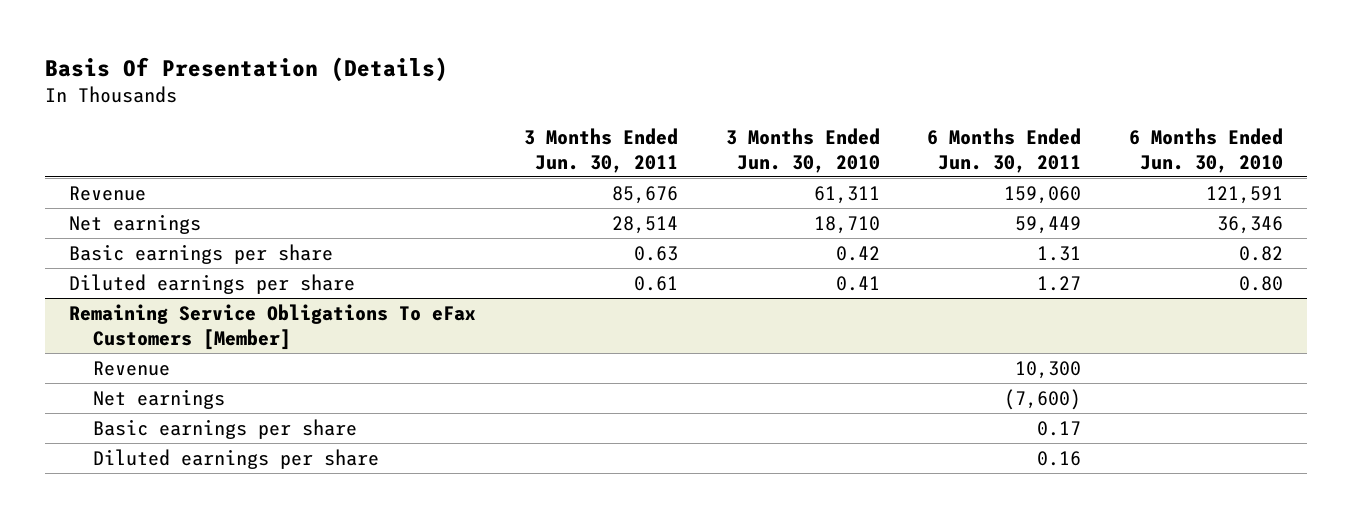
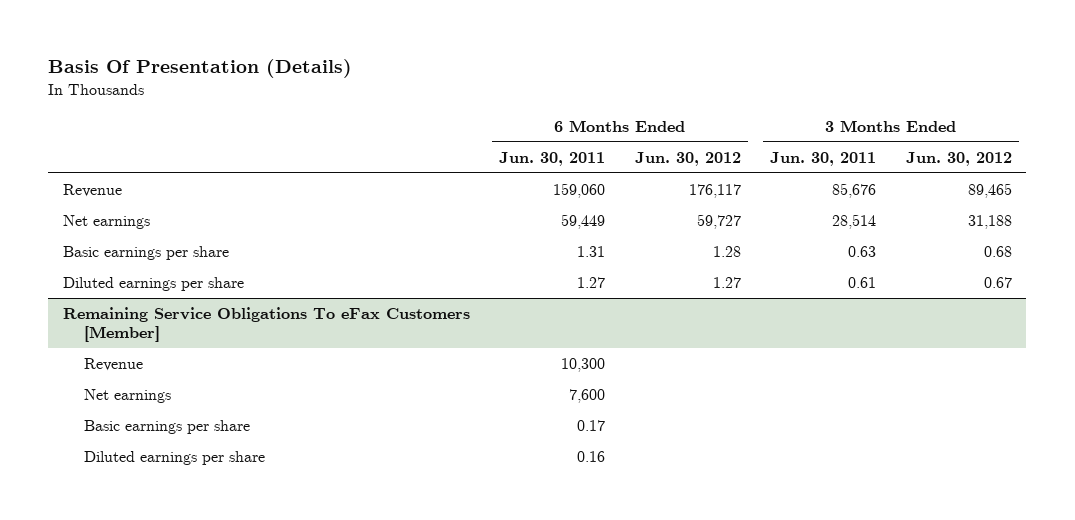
- | 3 Months Ended Jun. 30, 2011 | 3 Months Ended Jun. 30, 2010 | 6 Months Ended Jun. 30, 2011 | 6 Months Ended Jun. 30, 2010
+ | 6 Months Ended Jun. 30, 2011 | 6 Months Ended Jun. 30, 2012 | 3 Months Ended Jun. 30, 2011 | 3 Months Ended Jun. 30, 2012
@ Remaining Service Obligations To eFax Customers [Member]
- Net earnings | | | (7,600) |
+ Net earnings | 7,600 | | |

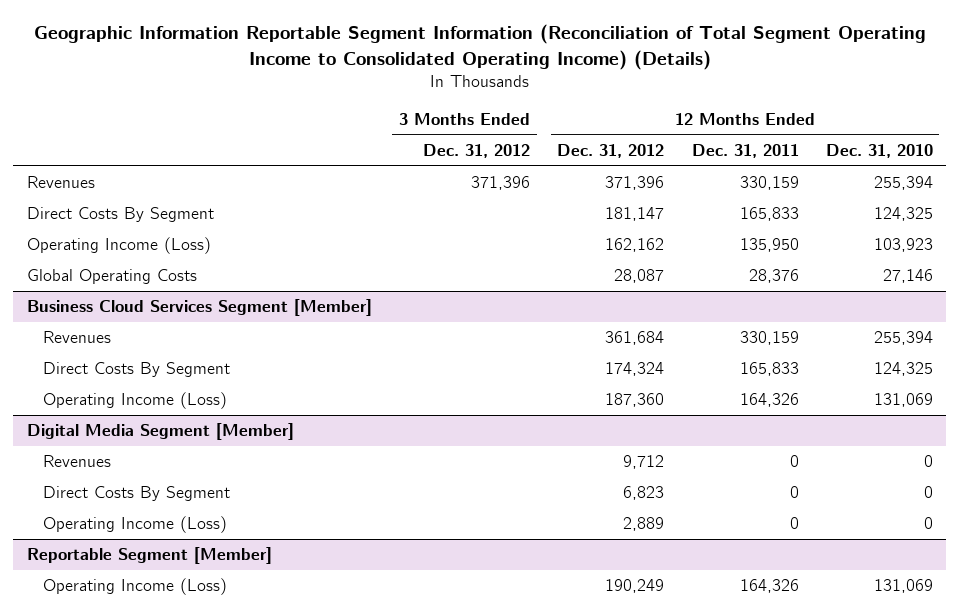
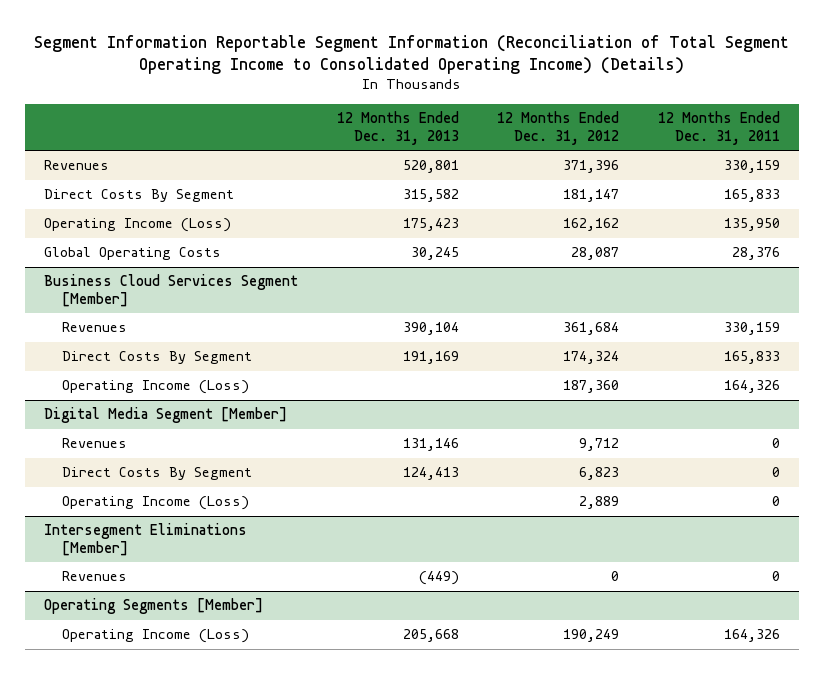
- Geographic Information Reportable Segment Information (Reconciliation of Total Segment Operating Income to Consolidated Operating Income) (Details)
+ Segment Information Reportable Segment Information (Reconciliation of Total Segment Operating Income to Consolidated Operating Income) (Details)
- | 3 Months Ended Dec. 31, 2012 | 12 Months Ended Dec. 31, 2012 | 12 Months Ended Dec. 31, 2011 | 12 Months Ended Dec. 31, 2010
+ | 12 Months Ended Dec. 31, 2013 | 12 Months Ended Dec. 31, 2012 | 12 Months Ended Dec. 31, 2011
- Reportable Segment [Member]
+ Intersegment Eliminations [Member]
+ Revenues | (449) | 0 | 0
+ Operating Segments [Member]

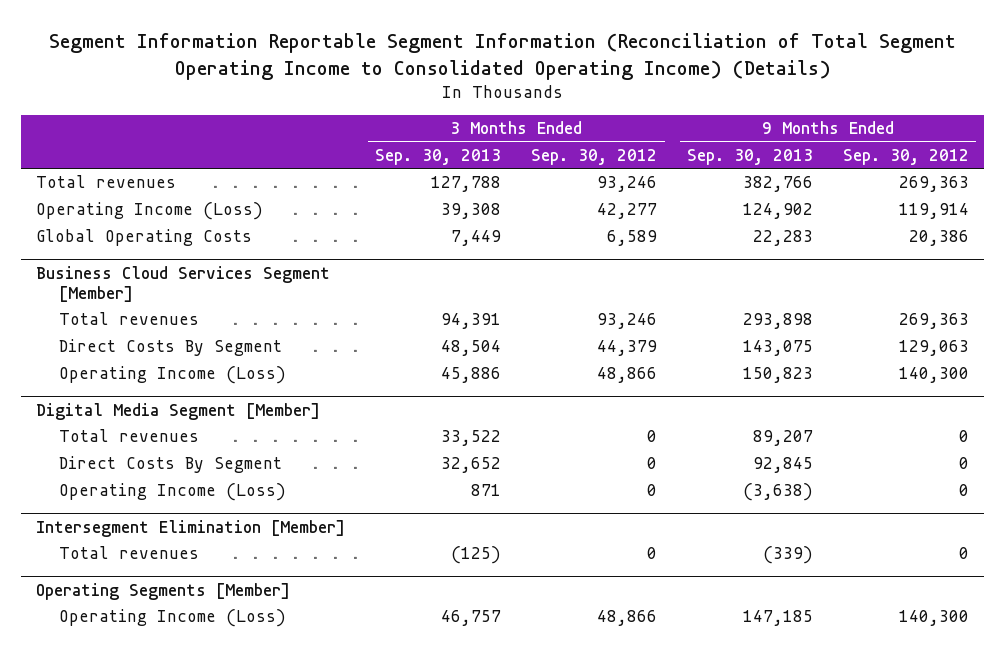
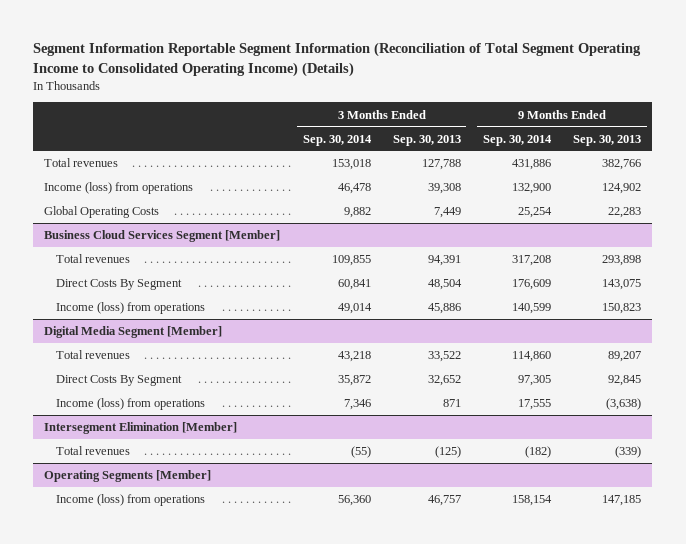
- | 3 Months Ended Sep. 30, 2013 | 3 Months Ended Sep. 30, 2012 | 9 Months Ended Sep. 30, 2013 | 9 Months Ended Sep. 30, 2012
+ | 3 Months Ended Sep. 30, 2014 | 3 Months Ended Sep. 30, 2013 | 9 Months Ended Sep. 30, 2014 | 9 Months Ended Sep. 30, 2013
- Operating Income (Loss) | 39,308 | 42,277 | 124,902 | 119,914
+ Income (loss) from operations | 46,478 | 39,308 | 132,900 | 124,902
@ Business Cloud Services Segment [Member]
- Operating Income (Loss) | 45,886 | 48,866 | 150,823 | 140,300
+ Income (loss) from operations | 49,014 | 45,886 | 140,599 | 150,823
@ Digital Media Segment [Member]
- Operating Income (Loss) | 871 | 0 | (3,638) | 0
+ Income (loss) from operations | 7,346 | 871 | 17,555 | (3,638)
@ Operating Segments [Member]
- Operating Income (Loss) | 46,757 | 48,866 | 147,185 | 140,300
+ Income (loss) from operations | 56,360 | 46,757 | 158,154 | 147,185

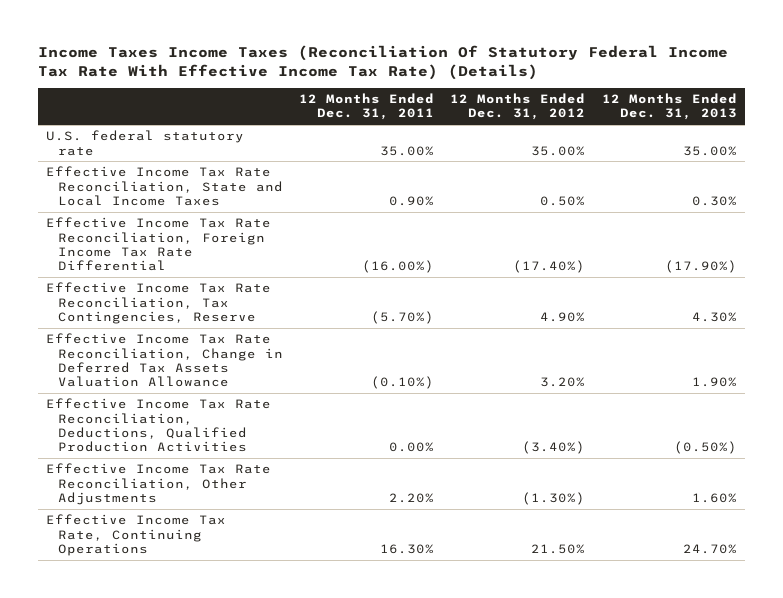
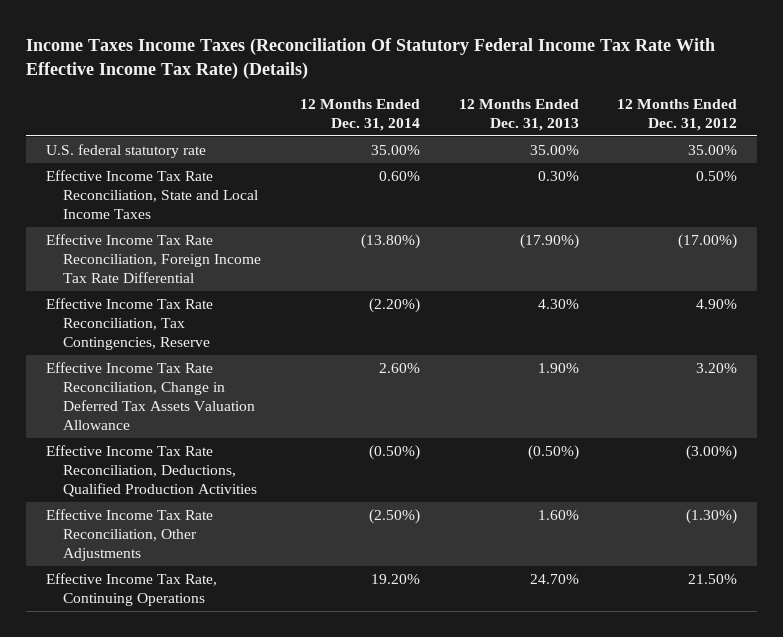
- | 12 Months Ended Dec. 31, 2011 | 12 Months Ended Dec. 31, 2012 | 12 Months Ended Dec. 31, 2013
+ | 12 Months Ended Dec. 31, 2014 | 12 Months Ended Dec. 31, 2013 | 12 Months Ended Dec. 31, 2012
- Effective Income Tax Rate Reconciliation, Foreign Income Tax Rate Differential | (16.00%) | (17.40%) | (17.90%)
+ Effective Income Tax Rate Reconciliation, Foreign Income Tax Rate Differential | (13.80%) | (17.90%) | (17.00%)
- Effective Income Tax Rate Reconciliation, Deductions, Qualified Production Activities | 0.00% | (3.40%) | (0.50%)
+ Effective Income Tax Rate Reconciliation, Deductions, Qualified Production Activities | (0.50%) | (0.50%) | (3.00%)

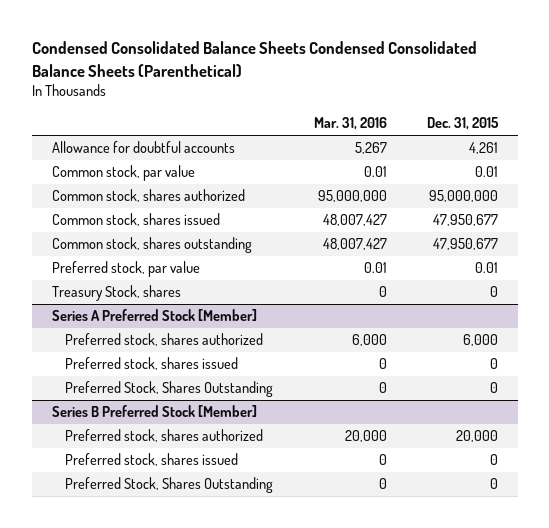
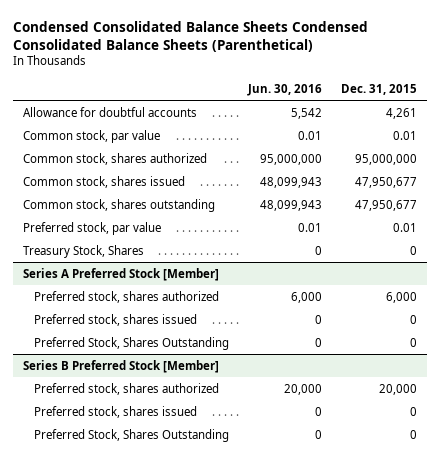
- | Mar. 31, 2016 | Dec. 31, 2015
+ | Jun. 30, 2016 | Dec. 31, 2015
- Treasury Stock, shares | 0 | 0
+ Treasury Stock, Shares | 0 | 0

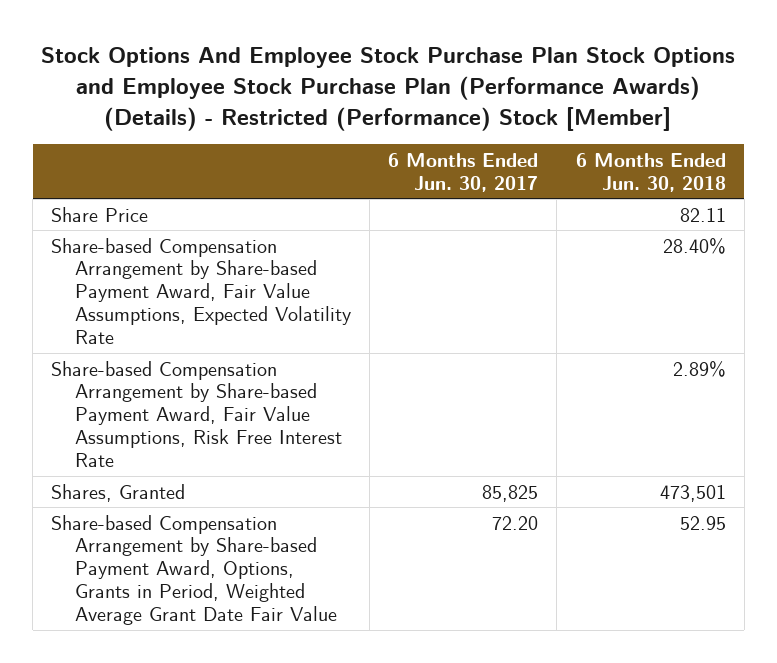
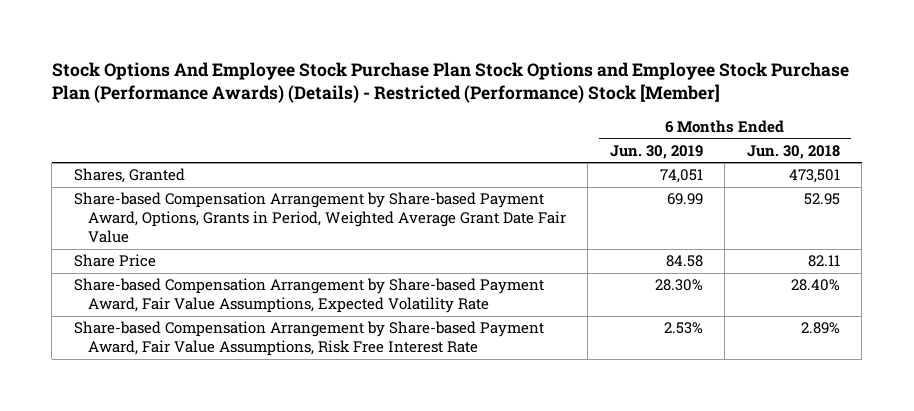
- | 6 Months Ended Jun. 30, 2017 | 6 Months Ended Jun. 30, 2018
+ | 6 Months Ended Jun. 30, 2019 | 6 Months Ended Jun. 30, 2018
moved up: Shares, Granted | 74,051 | 473,501
moved up: Share-based Compensation Arrangement by Share-based Payment Award, Options, Grants in Period, Weighted Average Grant Date Fair Value | 69.99 | 52.95

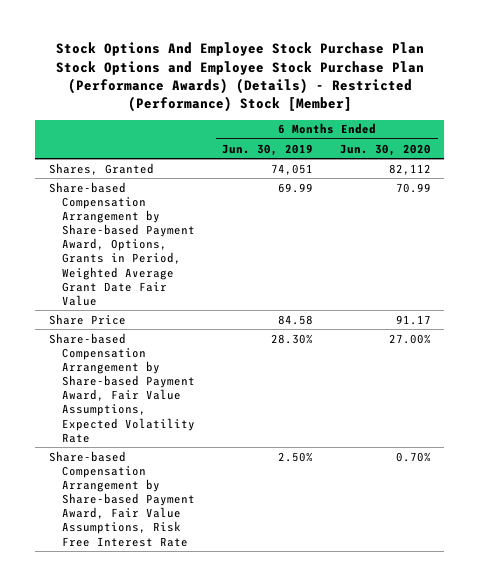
- | 6 Months Ended Jun. 30, 2019 | 6 Months Ended Jun. 30, 2018
+ | 6 Months Ended Jun. 30, 2019 | 6 Months Ended Jun. 30, 2020
- Share-based Compensation Arrangement by Share-based Payment Award, Fair Value Assumptions, Risk Free Interest Rate | 2.53% | 2.89%
+ Share-based Compensation Arrangement by Share-based Payment Award, Fair Value Assumptions, Risk Free Interest Rate | 2.50% | 0.70%

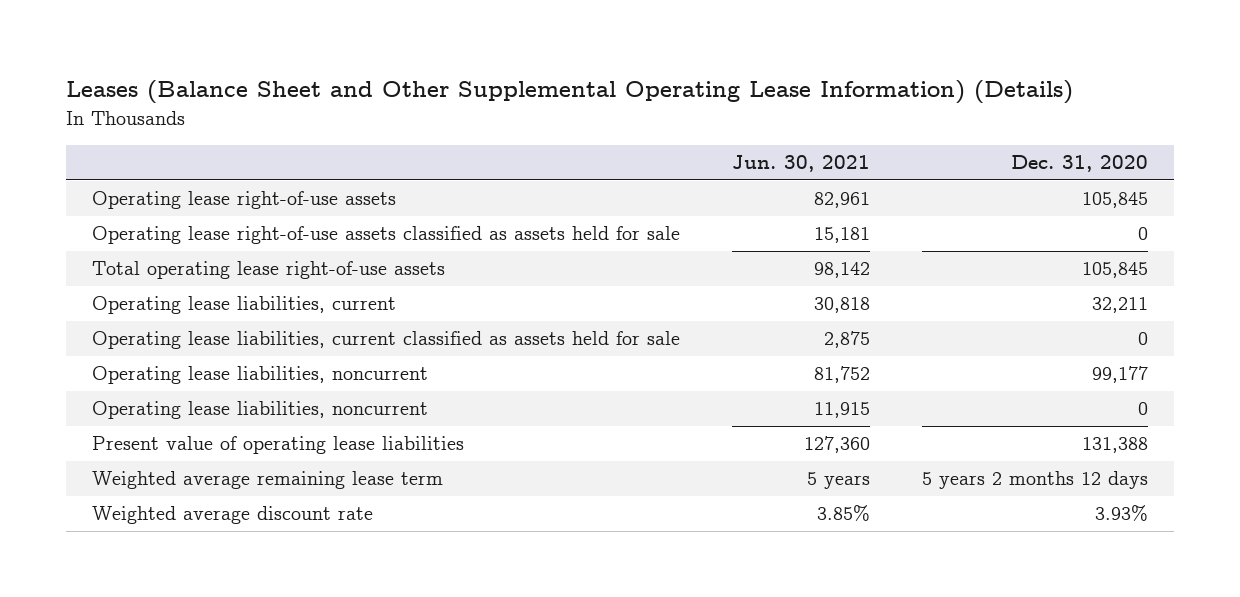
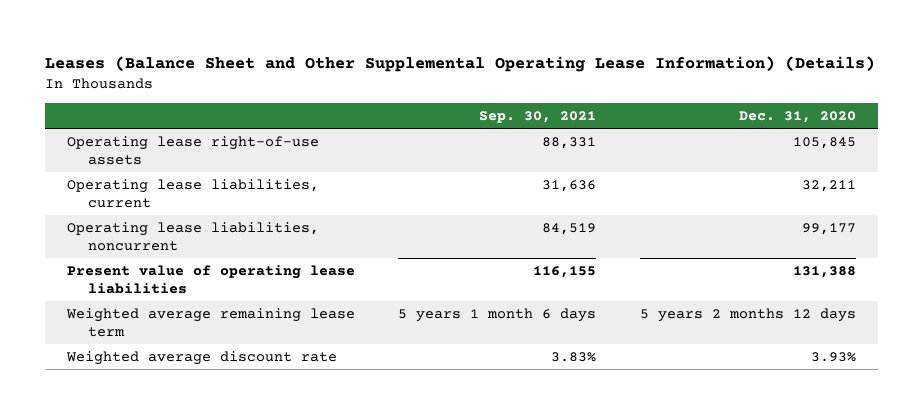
- | Jun. 30, 2021 | Dec. 31, 2020
+ | Sep. 30, 2021 | Dec. 31, 2020
- Operating lease right-of-use assets classified as assets held for sale | 15,181 | 0
- Total operating lease right-of-use assets | 98,142 | 105,845
- Operating lease liabilities, current classified as assets held for sale | 2,875 | 0
- Operating lease liabilities, noncurrent | 11,915 | 0

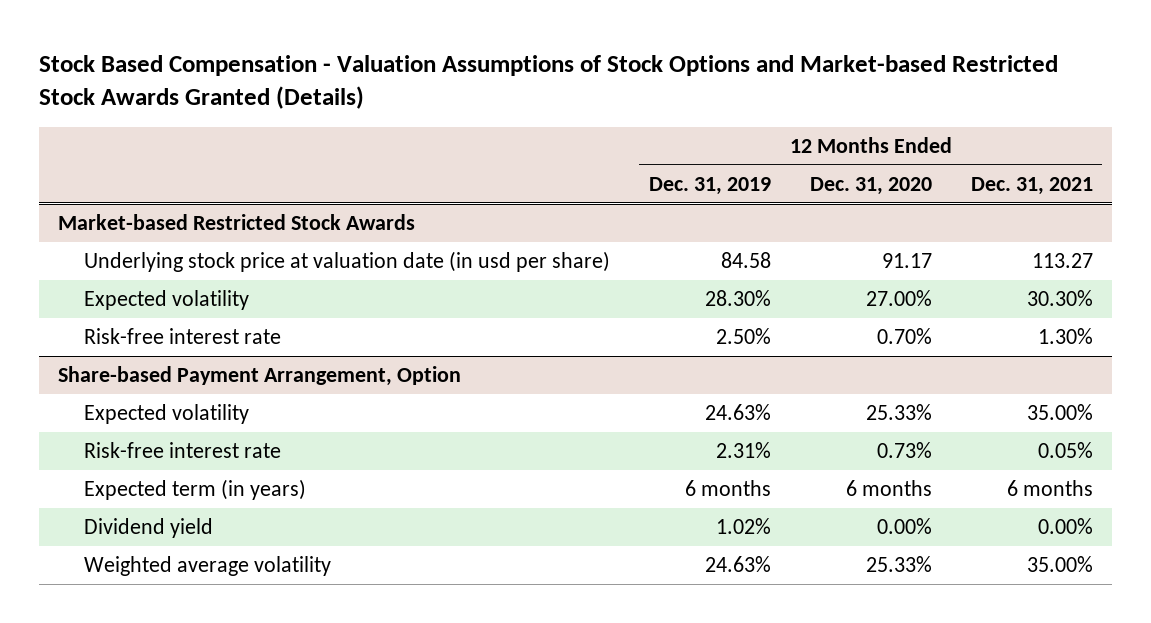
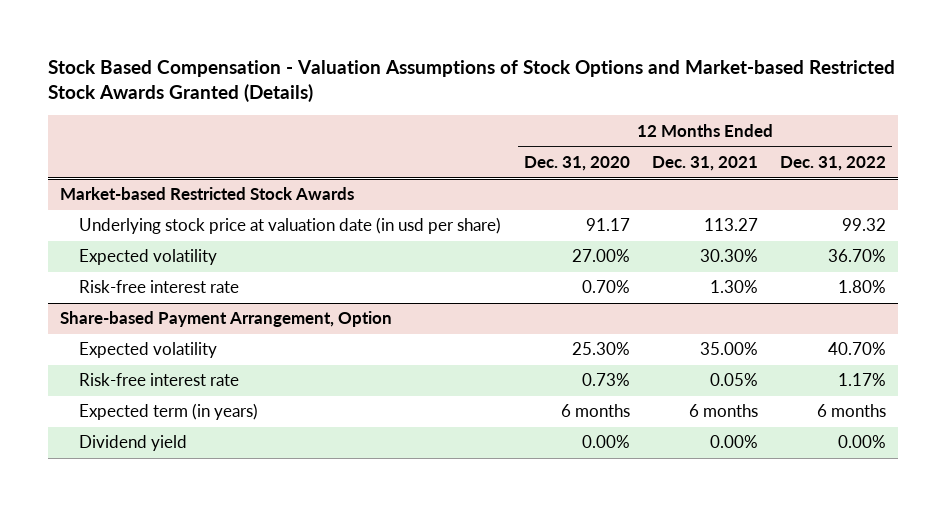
- | 12 Months Ended Dec. 31, 2019 | 12 Months Ended Dec. 31, 2020 | 12 Months Ended Dec. 31, 2021
+ | 12 Months Ended Dec. 31, 2020 | 12 Months Ended Dec. 31, 2021 | 12 Months Ended Dec. 31, 2022
@ Share-based Payment Arrangement, Option
- Expected volatility | 24.63% | 25.33% | 35.00%
+ Expected volatility | 25.30% | 35.00% | 40.70%
- Weighted average volatility | 24.63% | 25.33% | 35.00%

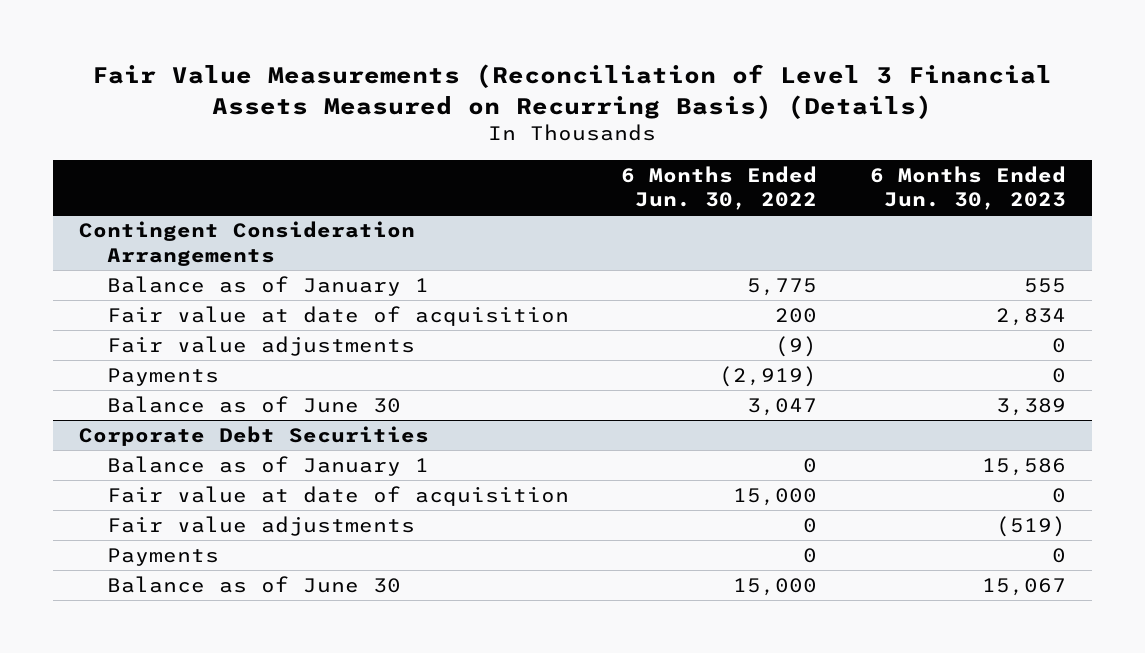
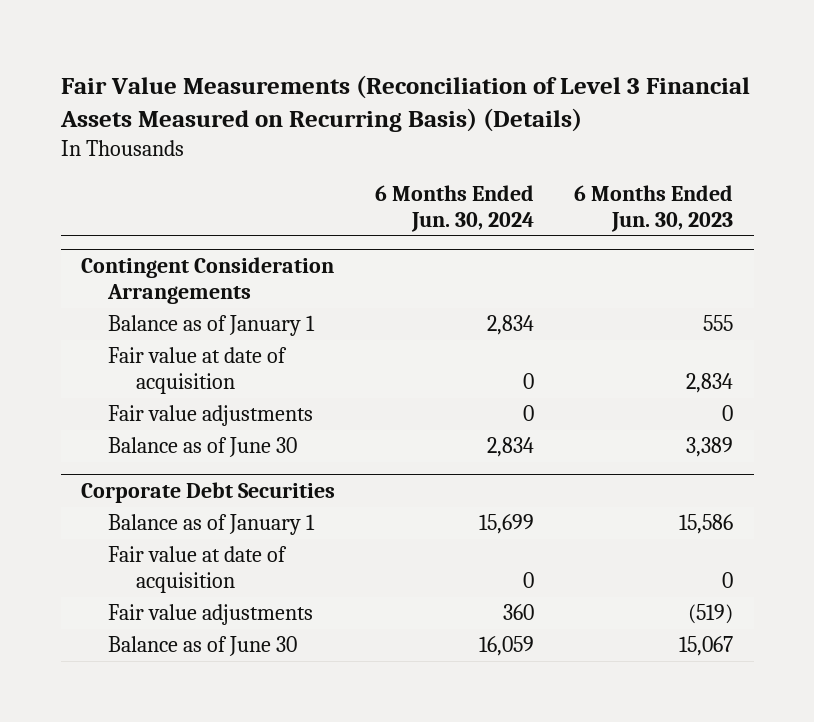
- | 6 Months Ended Jun. 30, 2022 | 6 Months Ended Jun. 30, 2023
+ | 6 Months Ended Jun. 30, 2024 | 6 Months Ended Jun. 30, 2023
@ Contingent Consideration Arrangements
- Payments | (2,919) | 0
@ Corporate Debt Securities
- Payments | 0 | 0

